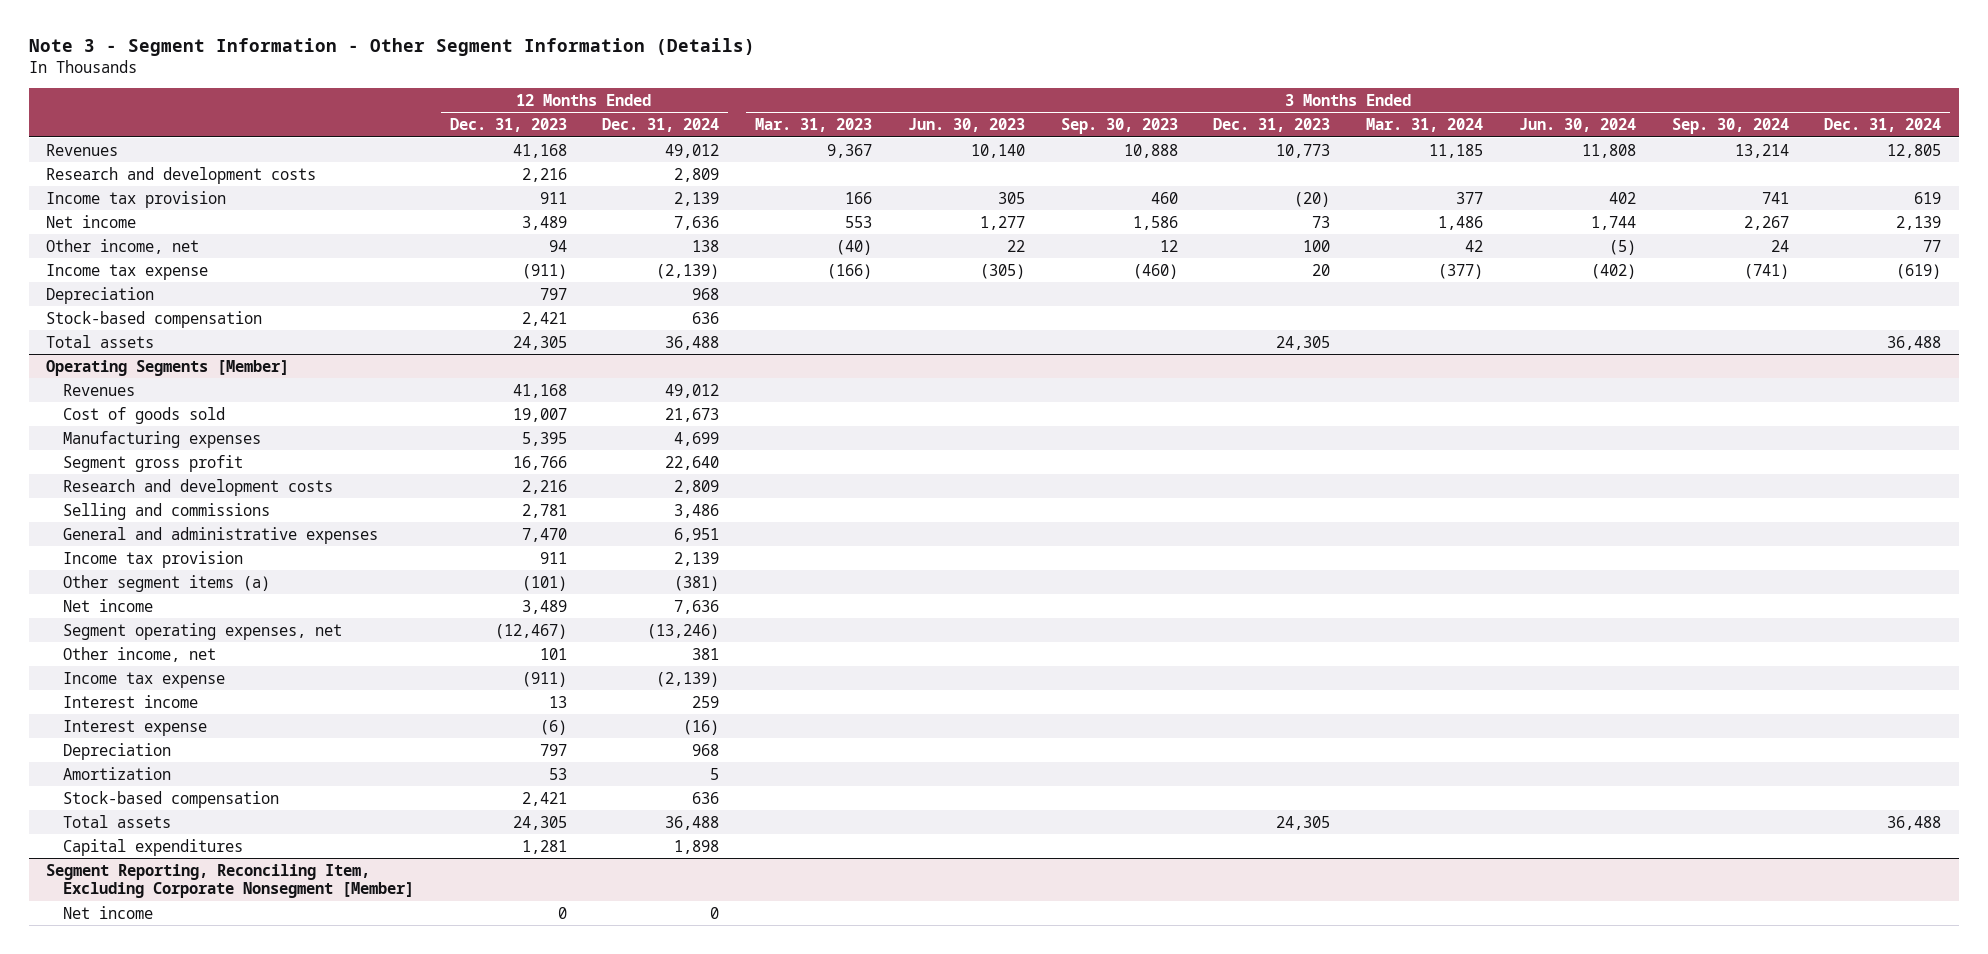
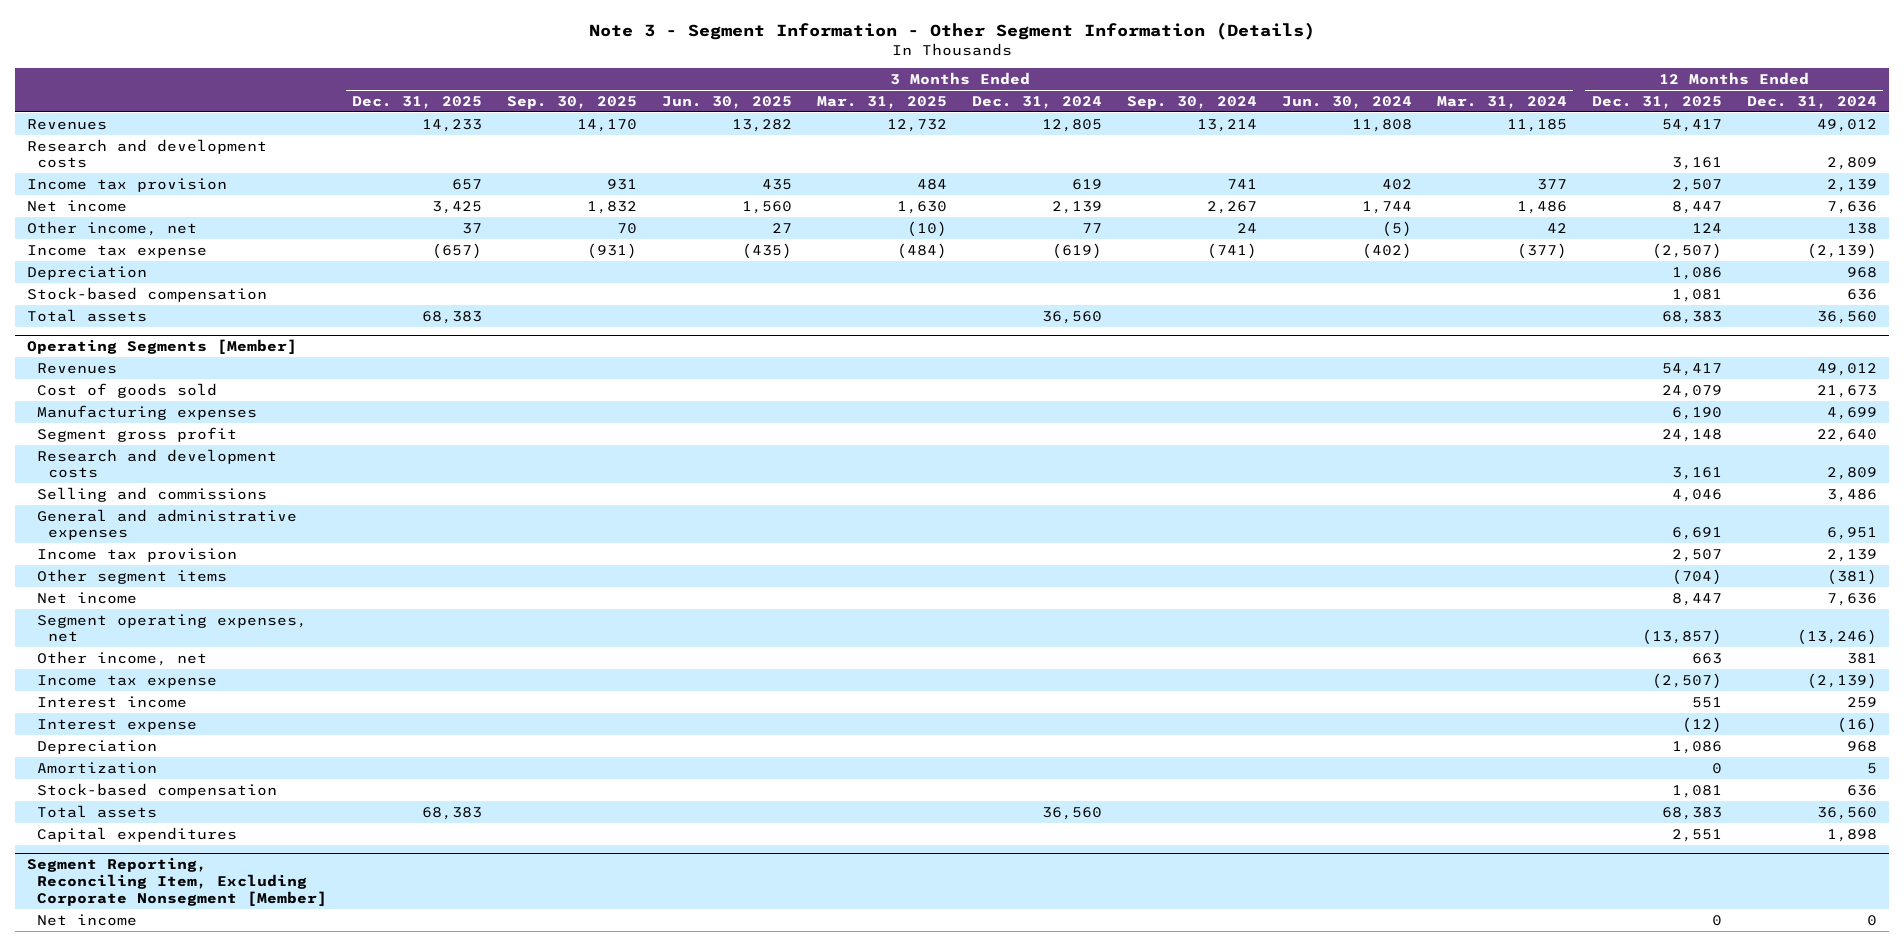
- | 12 Months Ended Dec. 31, 2023 | 12 Months Ended Dec. 31, 2024 | 3 Months Ended Mar. 31, 2023 | 3 Months Ended Jun. 30, 2023 | 3 Months Ended Sep. 30, 2023 | 3 Months Ended Dec. 31, 2023 | 3 Months Ended Mar. 31, 2024 | 3 Months Ended Jun. 30, 2024 | 3 Months Ended Sep. 30, 2024 | 3 Months Ended Dec. 31, 2024
+ | 3 Months Ended Dec. 31, 2025 | 3 Months Ended Sep. 30, 2025 | 3 Months Ended Jun. 30, 2025 | 3 Months Ended Mar. 31, 2025 | 3 Months Ended Dec. 31, 2024 | 3 Months Ended Sep. 30, 2024 | 3 Months Ended Jun. 30, 2024 | 3 Months Ended Mar. 31, 2024 | 12 Months Ended Dec. 31, 2025 | 12 Months Ended Dec. 31, 2024
- Total assets | 24,305 | 36,488 | | | | 24,305 | | | | 36,488
+ Total assets | 68,383 | | | | 36,560 | | | | 68,383 | 36,560
@ Operating Segments [Member]
- Other segment items (a) | (101) | (381) | | | | | | | |
+ Other segment items | | | | | | | | | (704) | (381)
- Total assets | 24,305 | 36,488 | | | | 24,305 | | | | 36,488
+ Total assets | 68,383 | | | | 36,560 | | | | 68,383 | 36,560

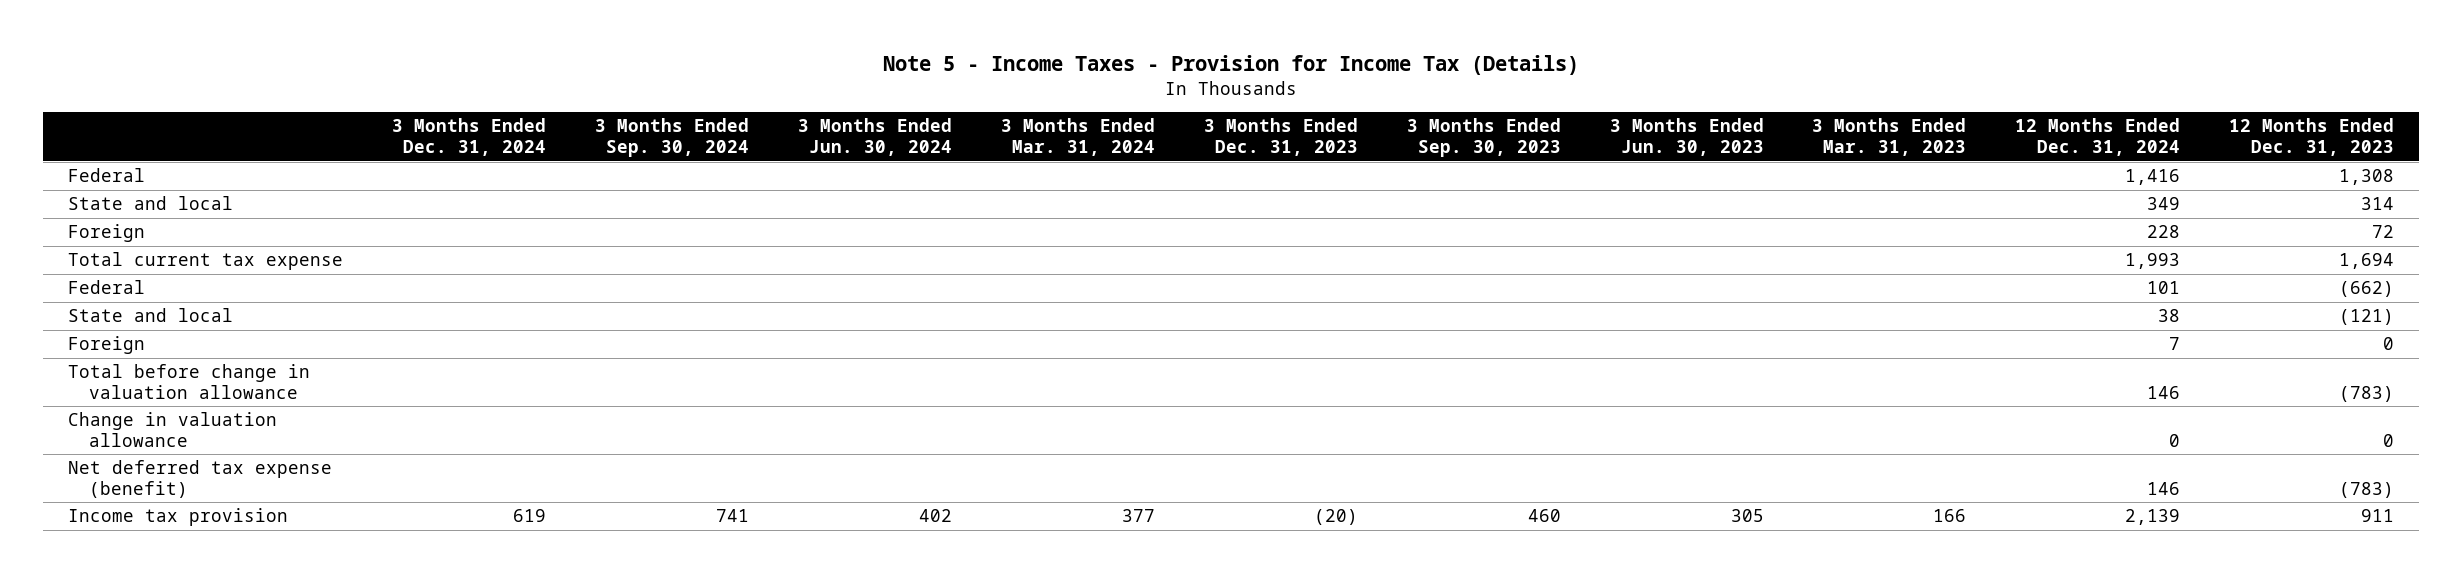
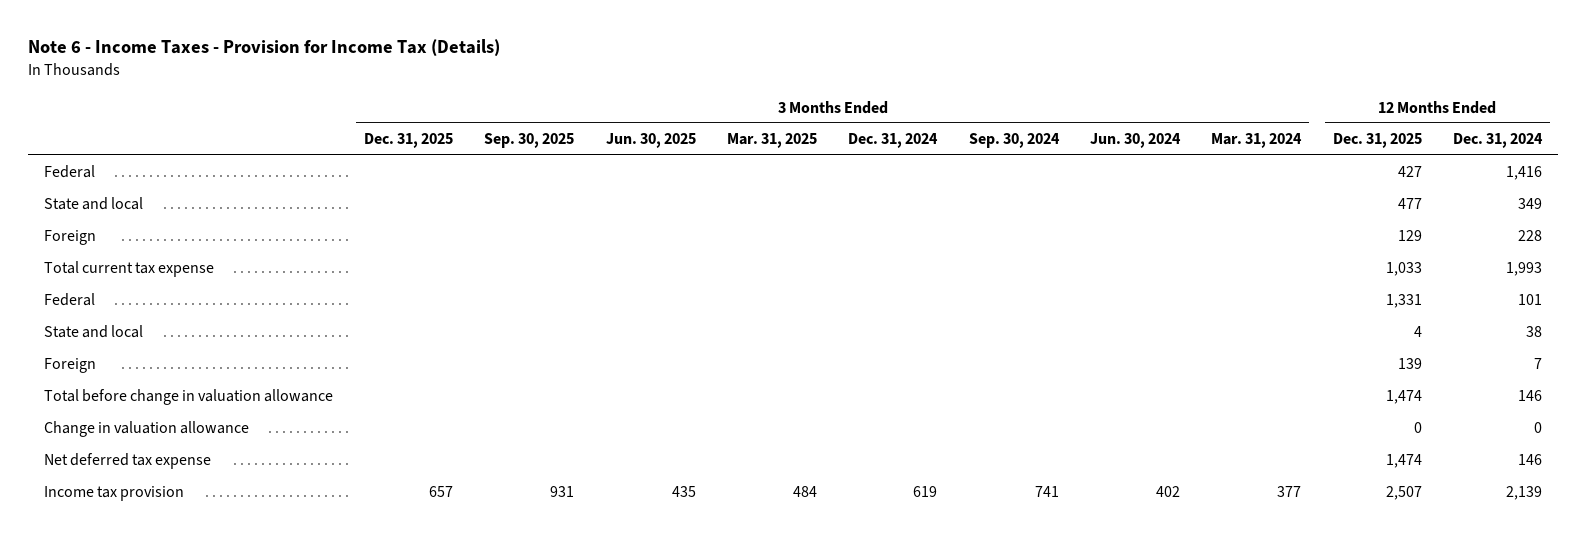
- Note 5 - Income Taxes - Provision for Income Tax (Details)
+ Note 6 - Income Taxes - Provision for Income Tax (Details)
- | 3 Months Ended Dec. 31, 2024 | 3 Months Ended Sep. 30, 2024 | 3 Months Ended Jun. 30, 2024 | 3 Months Ended Mar. 31, 2024 | 3 Months Ended Dec. 31, 2023 | 3 Months Ended Sep. 30, 2023 | 3 Months Ended Jun. 30, 2023 | 3 Months Ended Mar. 31, 2023 | 12 Months Ended Dec. 31, 2024 | 12 Months Ended Dec. 31, 2023
+ | 3 Months Ended Dec. 31, 2025 | 3 Months Ended Sep. 30, 2025 | 3 Months Ended Jun. 30, 2025 | 3 Months Ended Mar. 31, 2025 | 3 Months Ended Dec. 31, 2024 | 3 Months Ended Sep. 30, 2024 | 3 Months Ended Jun. 30, 2024 | 3 Months Ended Mar. 31, 2024 | 12 Months Ended Dec. 31, 2025 | 12 Months Ended Dec. 31, 2024
- Net deferred tax expense (benefit) | | | | | | | | | 146 | (783)
+ Net deferred tax expense | | | | | | | | | 1,474 | 146

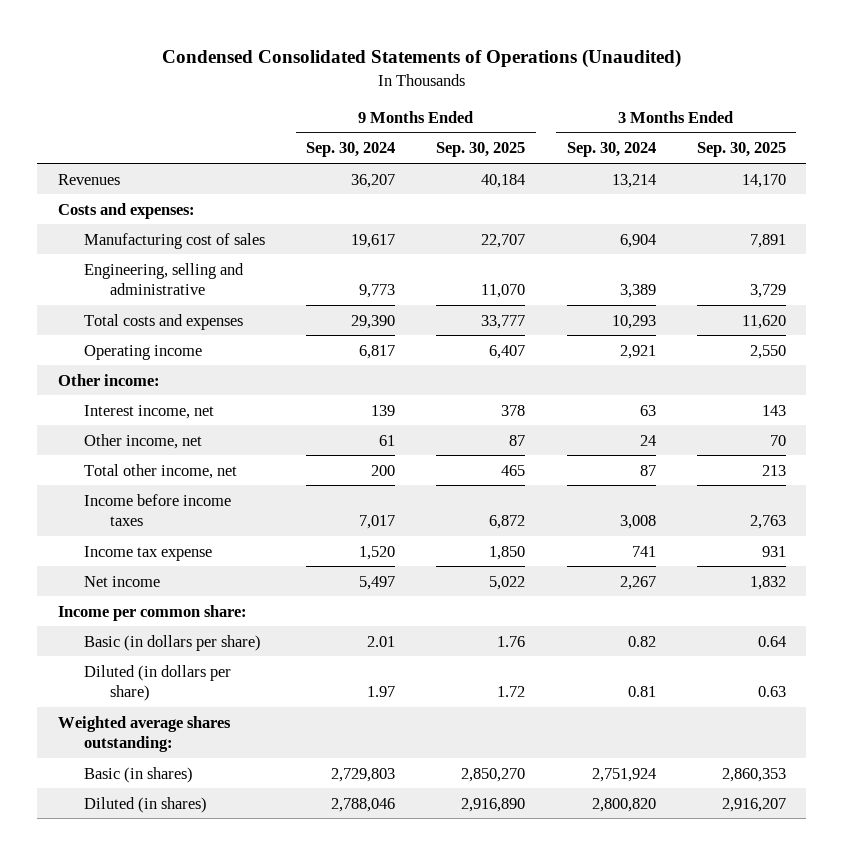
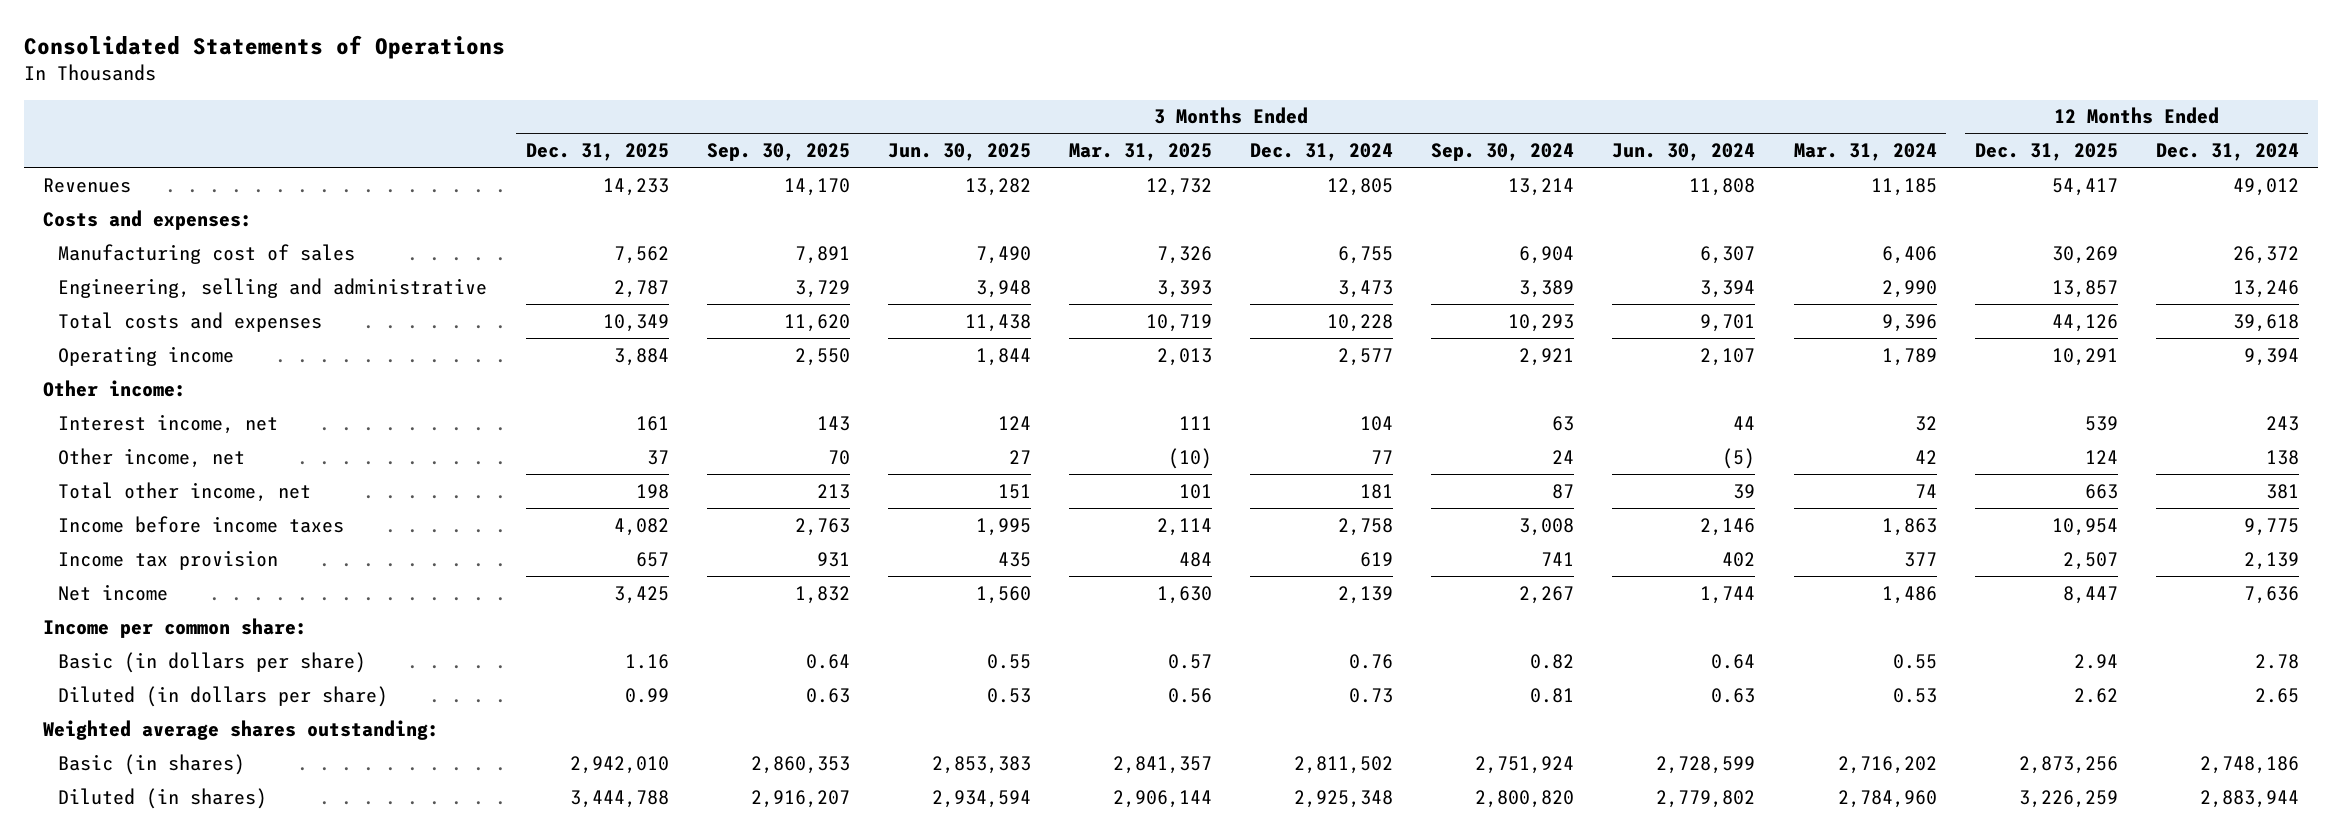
- Condensed Consolidated Statements of Operations (Unaudited)
+ Consolidated Statements of Operations
- | 9 Months Ended Sep. 30, 2024 | 9 Months Ended Sep. 30, 2025 | 3 Months Ended Sep. 30, 2024 | 3 Months Ended Sep. 30, 2025
+ | 3 Months Ended Dec. 31, 2025 | 3 Months Ended Sep. 30, 2025 | 3 Months Ended Jun. 30, 2025 | 3 Months Ended Mar. 31, 2025 | 3 Months Ended Dec. 31, 2024 | 3 Months Ended Sep. 30, 2024 | 3 Months Ended Jun. 30, 2024 | 3 Months Ended Mar. 31, 2024 | 12 Months Ended Dec. 31, 2025 | 12 Months Ended Dec. 31, 2024
- Income tax expense | 1,520 | 1,850 | 741 | 931
+ Income tax provision | 657 | 931 | 435 | 484 | 619 | 741 | 402 | 377 | 2,507 | 2,139

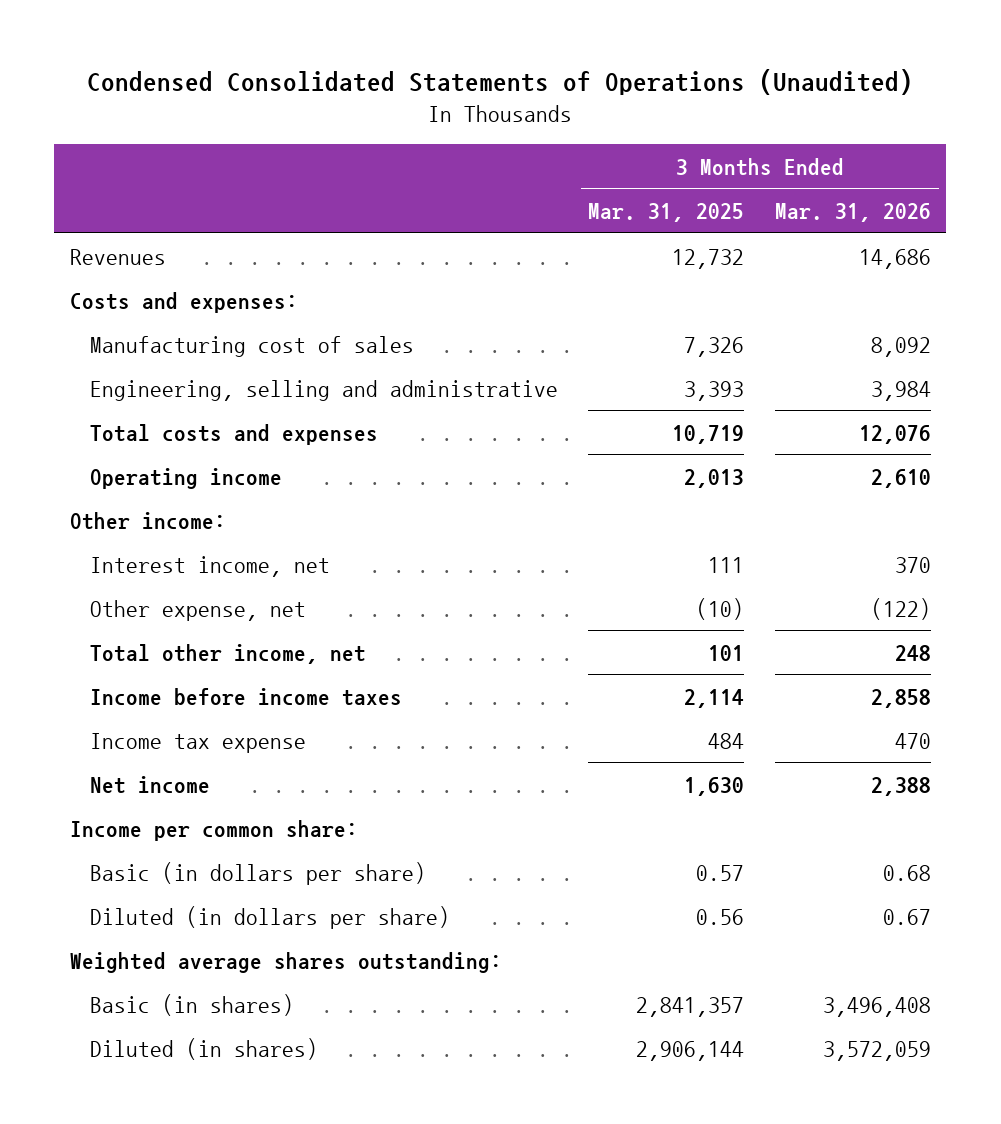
- Consolidated Statements of Operations
+ Condensed Consolidated Statements of Operations (Unaudited)
- | 3 Months Ended Dec. 31, 2025 | 3 Months Ended Sep. 30, 2025 | 3 Months Ended Jun. 30, 2025 | 3 Months Ended Mar. 31, 2025 | 3 Months Ended Dec. 31, 2024 | 3 Months Ended Sep. 30, 2024 | 3 Months Ended Jun. 30, 2024 | 3 Months Ended Mar. 31, 2024 | 12 Months Ended Dec. 31, 2025 | 12 Months Ended Dec. 31, 2024
+ | 3 Months Ended Mar. 31, 2025 | 3 Months Ended Mar. 31, 2026
- Other income, net | 37 | 70 | 27 | (10) | 77 | 24 | (5) | 42 | 124 | 138
+ Other expense, net | (10) | (122)
- Income tax provision | 657 | 931 | 435 | 484 | 619 | 741 | 402 | 377 | 2,507 | 2,139
+ Income tax expense | 484 | 470

